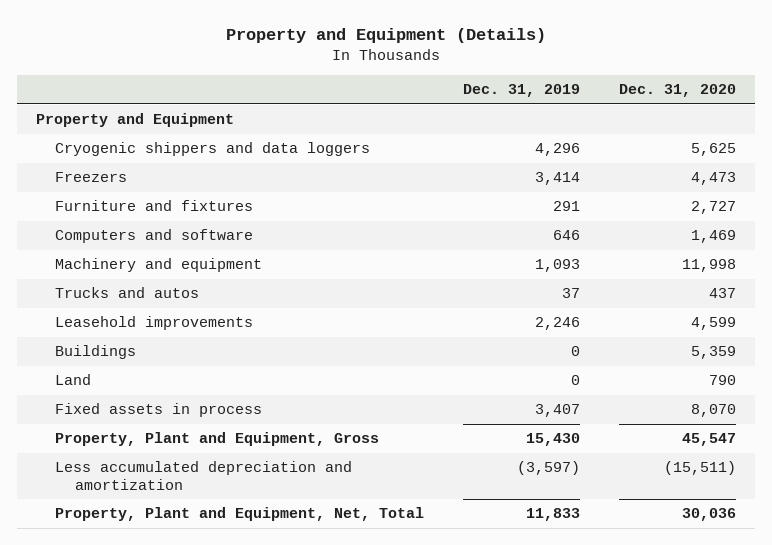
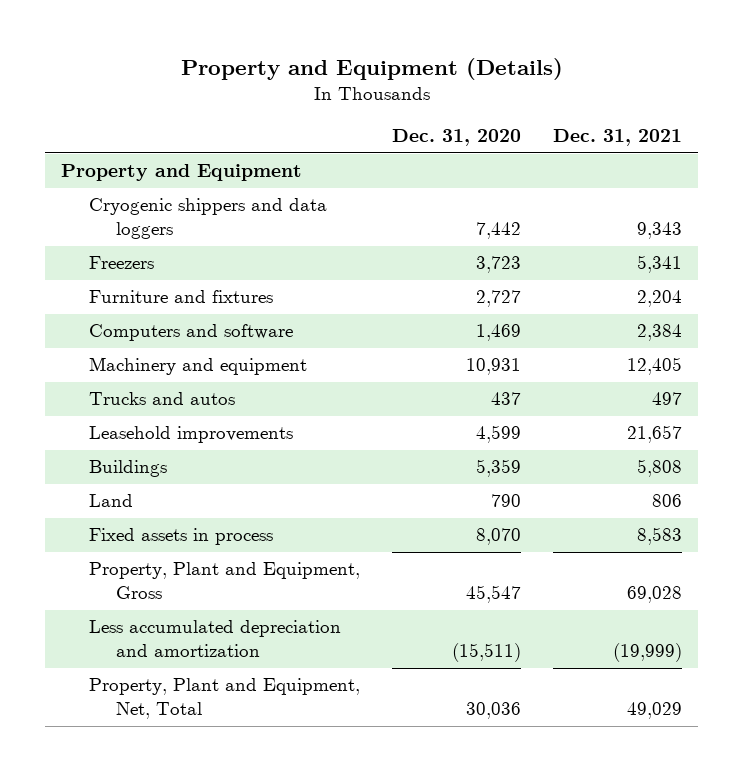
- | Dec. 31, 2019 | Dec. 31, 2020
+ | Dec. 31, 2020 | Dec. 31, 2021
- Cryogenic shippers and data loggers | 4,296 | 5,625
- Freezers | 3,414 | 4,473
+ Cryogenic shippers and data loggers | 7,442 | 9,343
+ Freezers | 3,723 | 5,341
- Machinery and equipment | 1,093 | 11,998
+ Machinery and equipment | 10,931 | 12,405

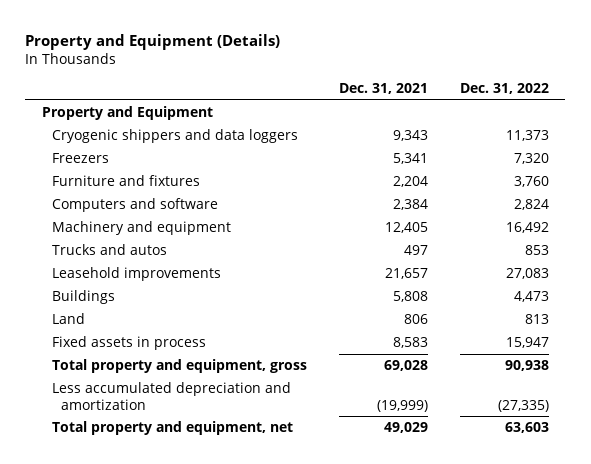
- | Dec. 31, 2020 | Dec. 31, 2021
+ | Dec. 31, 2021 | Dec. 31, 2022
- Property, Plant and Equipment, Gross | 45,547 | 69,028
+ Total property and equipment, gross | 69,028 | 90,938
- Property, Plant and Equipment, Net, Total | 30,036 | 49,029
+ Total property and equipment, net | 49,029 | 63,603

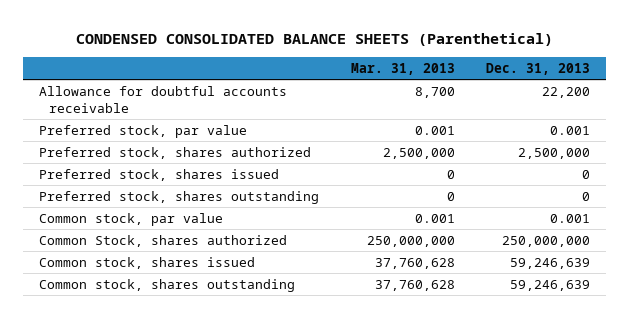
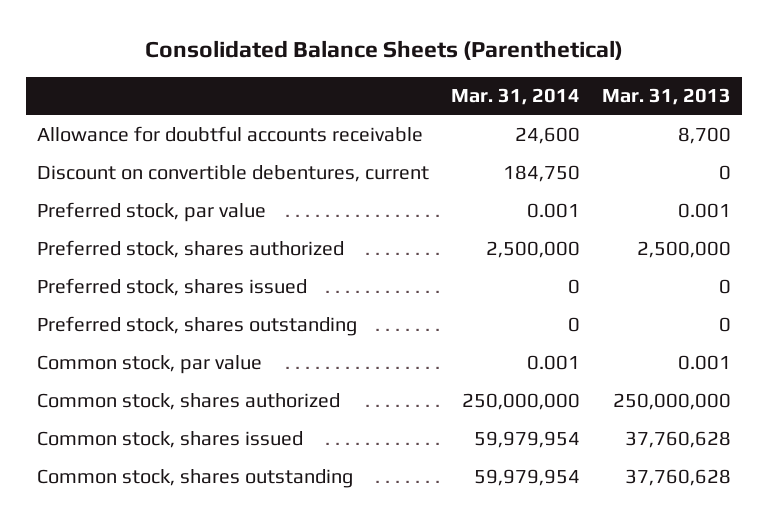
- CONDENSED CONSOLIDATED BALANCE SHEETS (Parenthetical)
+ Consolidated Balance Sheets (Parenthetical)
- | Mar. 31, 2013 | Dec. 31, 2013
+ | Mar. 31, 2014 | Mar. 31, 2013
+ Discount on convertible debentures, current | 184,750 | 0
- Common Stock, shares authorized | 250,000,000 | 250,000,000
+ Common stock, shares authorized | 250,000,000 | 250,000,000

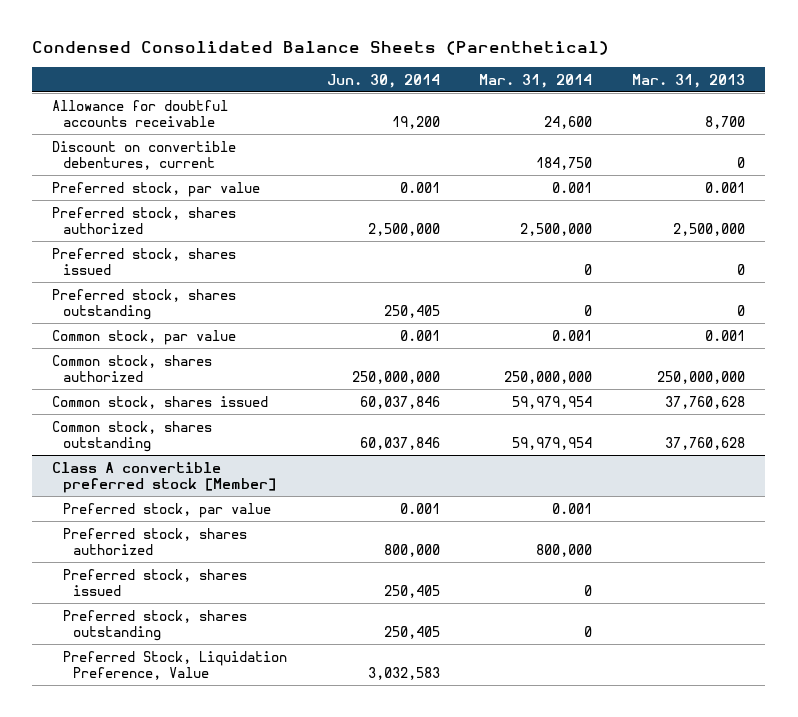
- Consolidated Balance Sheets (Parenthetical)
+ Condensed Consolidated Balance Sheets (Parenthetical)
- | Mar. 31, 2014 | Mar. 31, 2013
+ | Jun. 30, 2014 | Mar. 31, 2014 | Mar. 31, 2013
+ Class A convertible preferred stock [Member]
+ Preferred stock, par value | 0.001 | 0.001 |
+ Preferred stock, shares authorized | 800,000 | 800,000 |
+ Preferred stock, shares issued | 250,405 | 0 |
+ Preferred stock, shares outstanding | 250,405 | 0 |
+ Preferred Stock, Liquidation Preference, Value | 3,032,583 | |

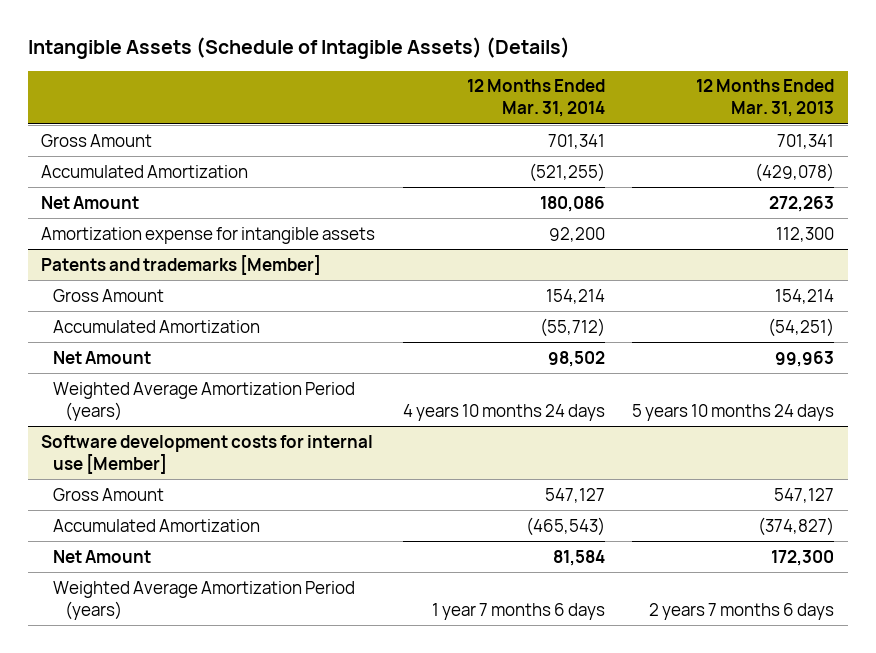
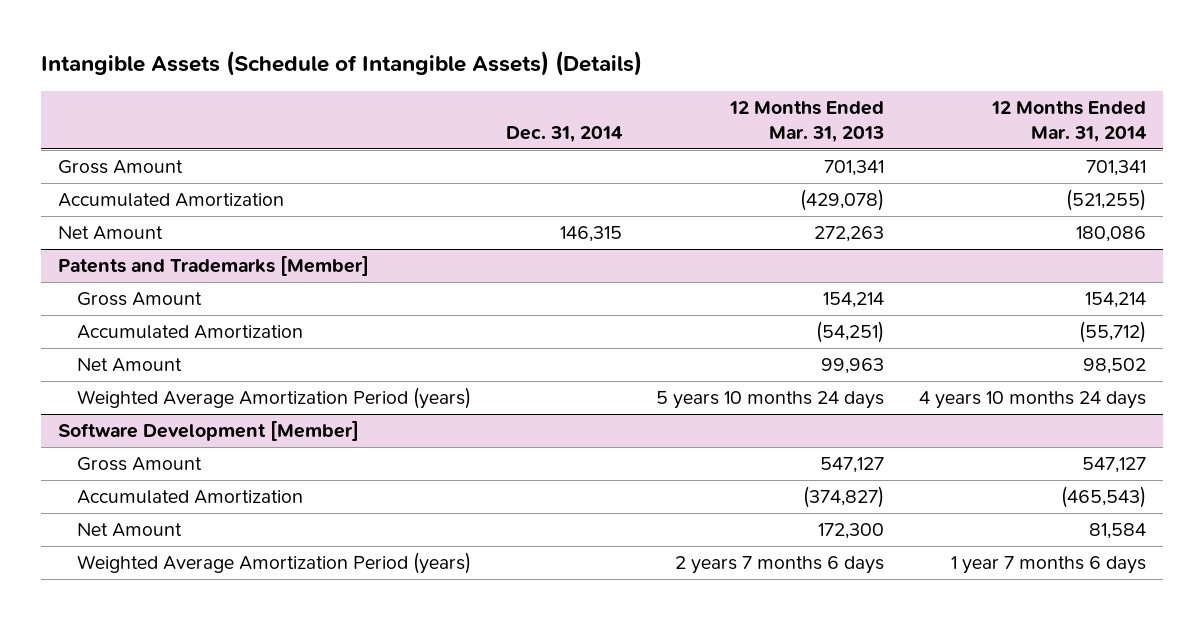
- Intangible Assets (Schedule of Intagible Assets) (Details)
+ Intangible Assets (Schedule of Intangible Assets) (Details)
- | 12 Months Ended Mar. 31, 2014 | 12 Months Ended Mar. 31, 2013
+ | Dec. 31, 2014 | 12 Months Ended Mar. 31, 2013 | 12 Months Ended Mar. 31, 2014
- Amortization expense for intangible assets | 92,200 | 112,300
- Patents and trademarks [Member]
+ Patents and Trademarks [Member]
- Software development costs for internal use [Member]
+ Software Development [Member]

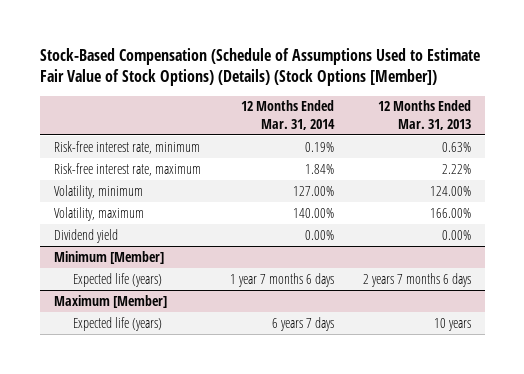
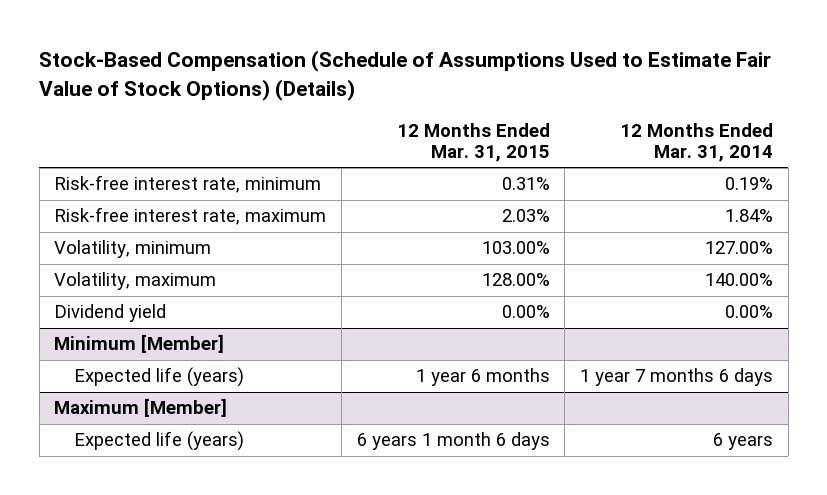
- Stock-Based Compensation (Schedule of Assumptions Used to Estimate Fair Value of Stock Options) (Details) (Stock Options [Member])
+ Stock-Based Compensation (Schedule of Assumptions Used to Estimate Fair Value of Stock Options) (Details)
- | 12 Months Ended Mar. 31, 2014 | 12 Months Ended Mar. 31, 2013
+ | 12 Months Ended Mar. 31, 2015 | 12 Months Ended Mar. 31, 2014
@ Maximum [Member]
- Expected life (years) | 6 years 7 days | 10 years
+ Expected life (years) | 6 years 1 month 6 days | 6 years

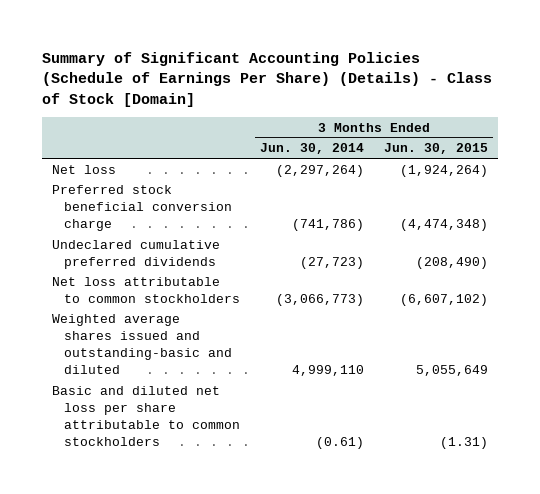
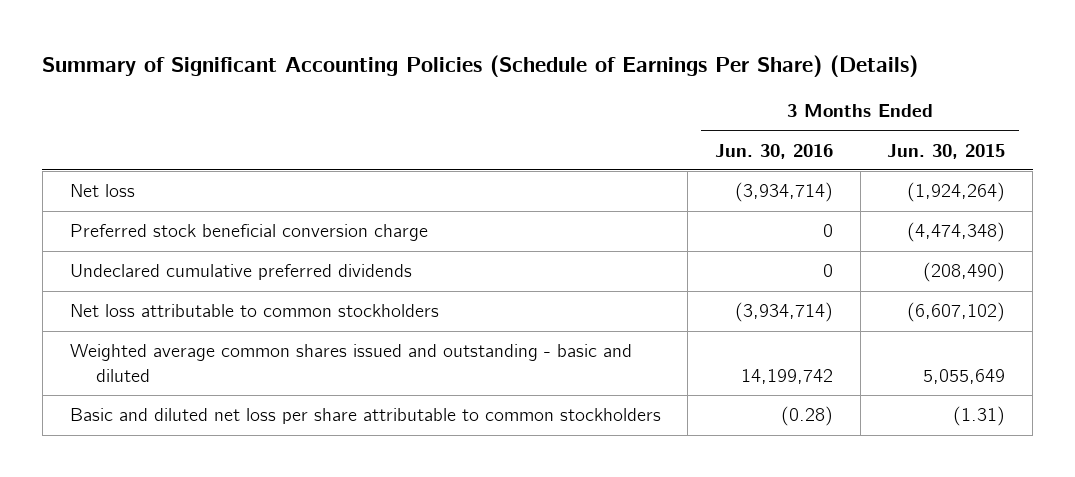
- Summary of Significant Accounting Policies (Schedule of Earnings Per Share) (Details) - Class of Stock [Domain]
+ Summary of Significant Accounting Policies (Schedule of Earnings Per Share) (Details)
- | 3 Months Ended Jun. 30, 2014 | 3 Months Ended Jun. 30, 2015
+ | 3 Months Ended Jun. 30, 2016 | 3 Months Ended Jun. 30, 2015
- Weighted average shares issued and outstanding-basic and diluted | 4,999,110 | 5,055,649
+ Weighted average common shares issued and outstanding - basic and diluted | 14,199,742 | 5,055,649

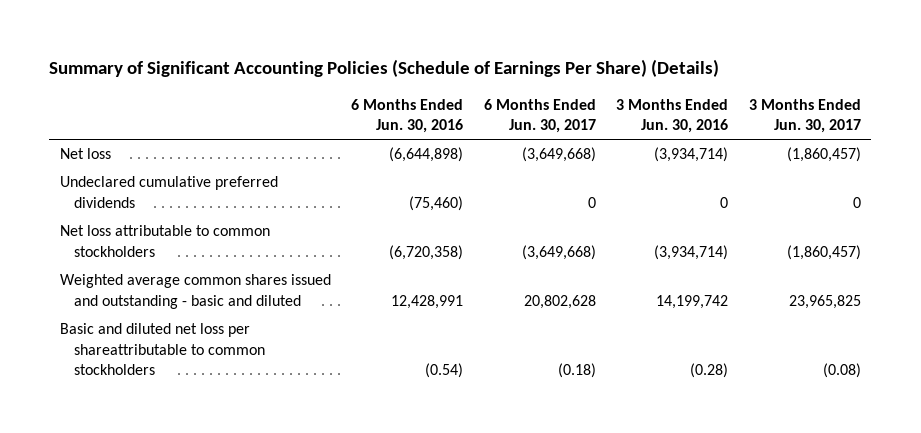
- | 3 Months Ended Jun. 30, 2016 | 3 Months Ended Jun. 30, 2015
+ | 6 Months Ended Jun. 30, 2016 | 6 Months Ended Jun. 30, 2017 | 3 Months Ended Jun. 30, 2016 | 3 Months Ended Jun. 30, 2017
- Preferred stock beneficial conversion charge | 0 | (4,474,348)
- Basic and diluted net loss per share attributable to common stockholders | (0.28) | (1.31)
+ Basic and diluted net loss per shareattributable to common stockholders | (0.54) | (0.18) | (0.28) | (0.08)

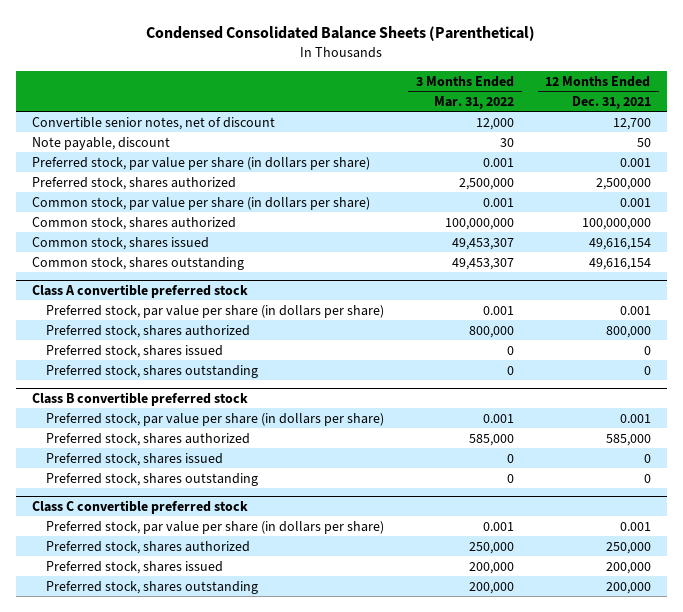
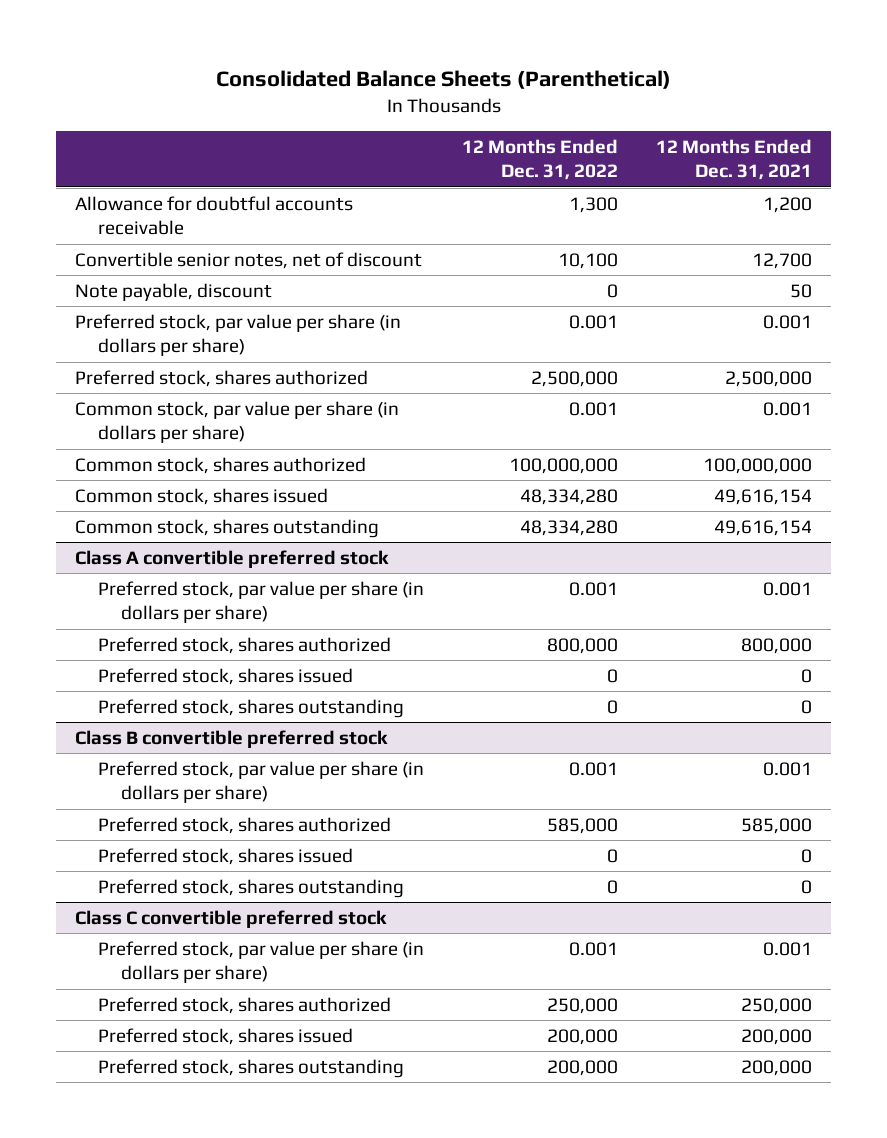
- Condensed Consolidated Balance Sheets (Parenthetical)
+ Consolidated Balance Sheets (Parenthetical)
- | 3 Months Ended Mar. 31, 2022 | 12 Months Ended Dec. 31, 2021
+ | 12 Months Ended Dec. 31, 2022 | 12 Months Ended Dec. 31, 2021
+ Allowance for doubtful accounts receivable | 1,300 | 1,200

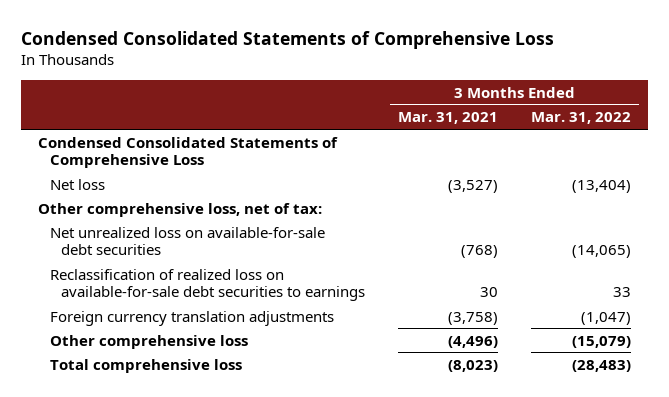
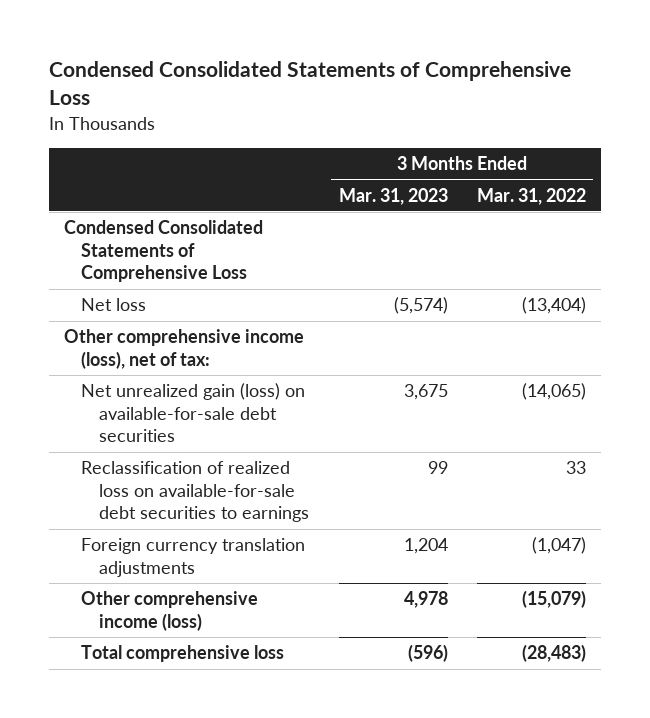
- | 3 Months Ended Mar. 31, 2021 | 3 Months Ended Mar. 31, 2022
+ | 3 Months Ended Mar. 31, 2023 | 3 Months Ended Mar. 31, 2022
- Other comprehensive loss, net of tax:
- Net unrealized loss on available-for-sale debt securities | (768) | (14,065)
+ Other comprehensive income (loss), net of tax:
+ Net unrealized gain (loss) on available-for-sale debt securities | 3,675 | (14,065)
- Other comprehensive loss | (4,496) | (15,079)
+ Other comprehensive income (loss) | 4,978 | (15,079)

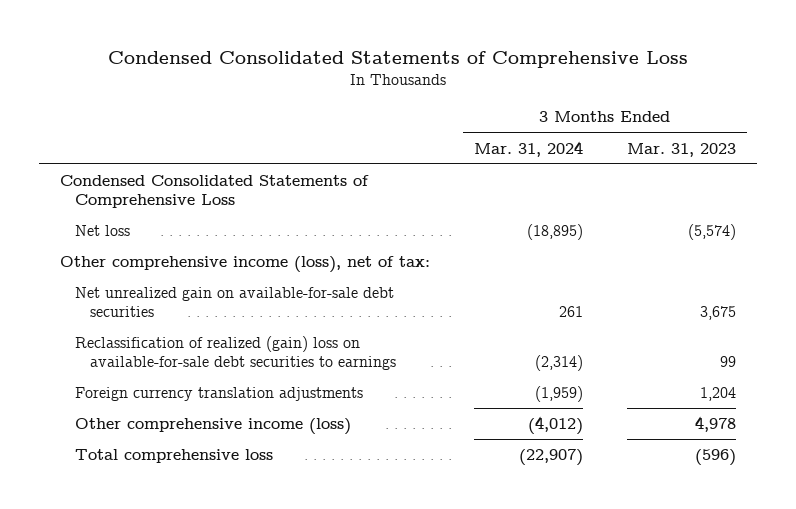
- | 3 Months Ended Mar. 31, 2023 | 3 Months Ended Mar. 31, 2022
+ | 3 Months Ended Mar. 31, 2024 | 3 Months Ended Mar. 31, 2023
- Net unrealized gain (loss) on available-for-sale debt securities | 3,675 | (14,065)
- Reclassification of realized loss on available-for-sale debt securities to earnings | 99 | 33
+ Net unrealized gain on available-for-sale debt securities | 261 | 3,675
+ Reclassification of realized (gain) loss on available-for-sale debt securities to earnings | (2,314) | 99

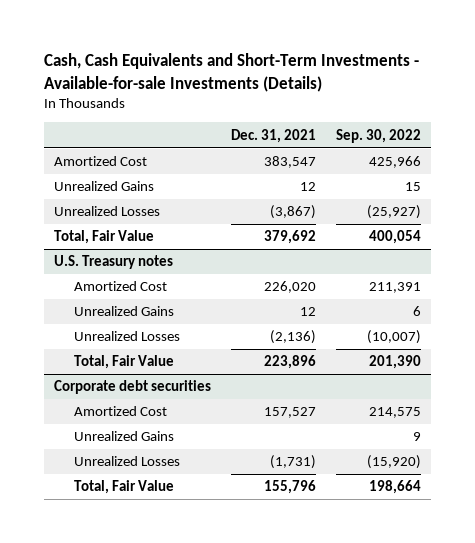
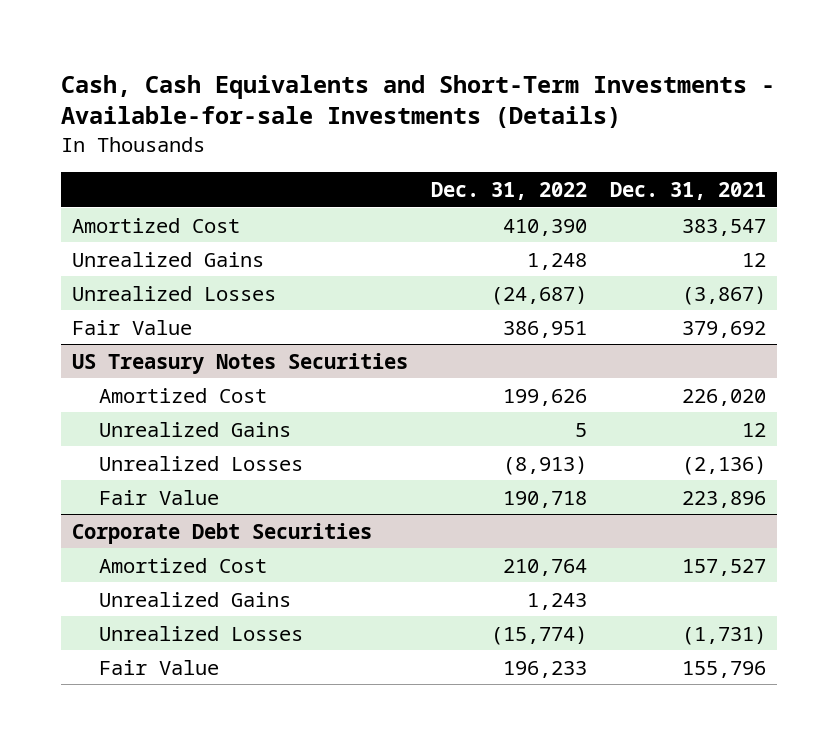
- | Dec. 31, 2021 | Sep. 30, 2022
+ | Dec. 31, 2022 | Dec. 31, 2021
- Total, Fair Value | 379,692 | 400,054
- U.S. Treasury notes
+ Fair Value | 386,951 | 379,692
+ US Treasury Notes Securities
- Total, Fair Value | 223,896 | 201,390
- Corporate debt securities
+ Fair Value | 190,718 | 223,896
+ Corporate Debt Securities
- Total, Fair Value | 155,796 | 198,664
+ Fair Value | 196,233 | 155,796

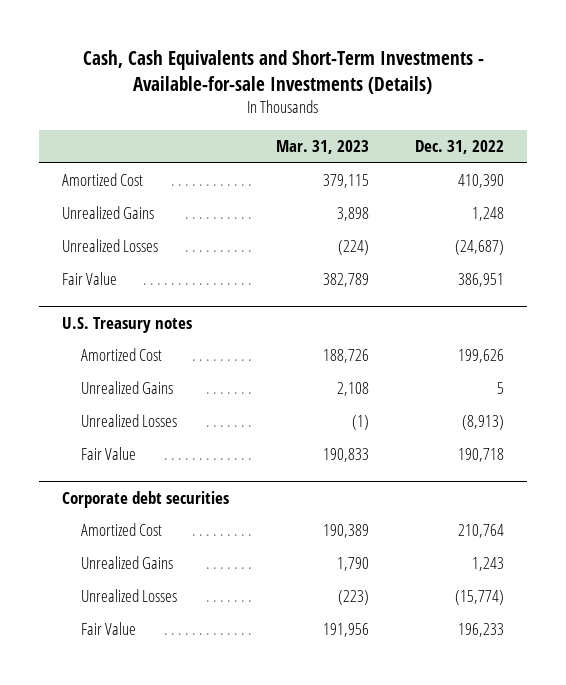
- | Dec. 31, 2022 | Dec. 31, 2021
+ | Mar. 31, 2023 | Dec. 31, 2022
- US Treasury Notes Securities
+ U.S. Treasury notes
- Corporate Debt Securities
+ Corporate debt securities

